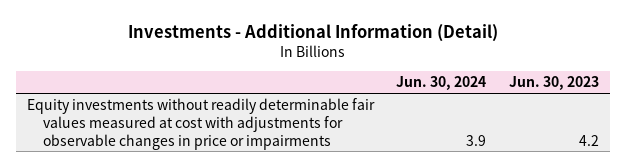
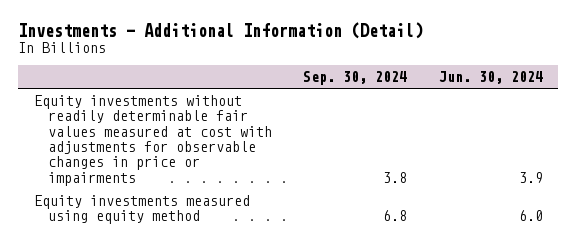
- | Jun. 30, 2024 | Jun. 30, 2023
+ | Sep. 30, 2024 | Jun. 30, 2024
+ Equity investments measured using equity method | 6.8 | 6.0

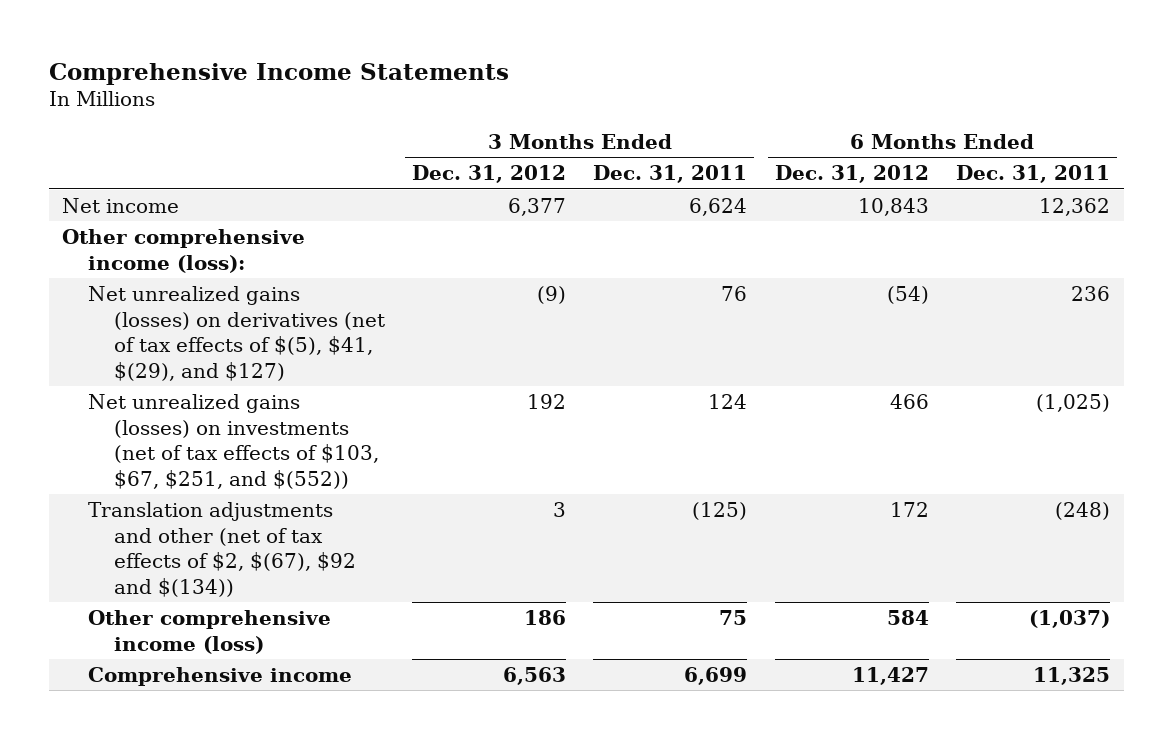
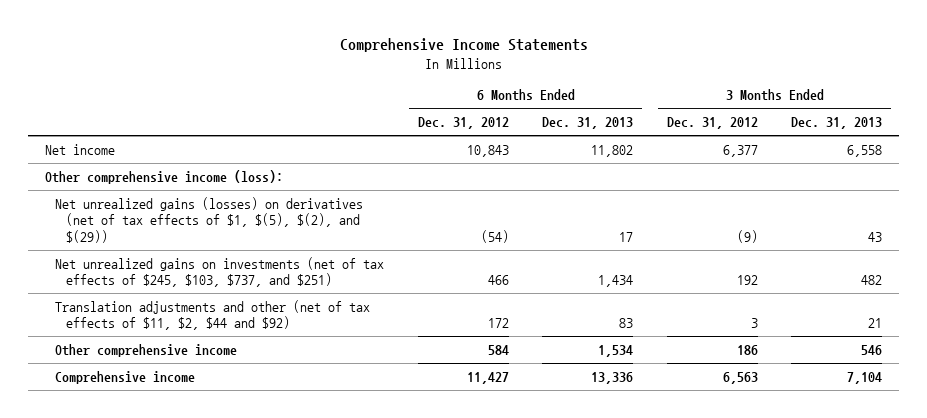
- | 3 Months Ended Dec. 31, 2012 | 3 Months Ended Dec. 31, 2011 | 6 Months Ended Dec. 31, 2012 | 6 Months Ended Dec. 31, 2011
+ | 6 Months Ended Dec. 31, 2012 | 6 Months Ended Dec. 31, 2013 | 3 Months Ended Dec. 31, 2012 | 3 Months Ended Dec. 31, 2013
- Net unrealized gains (losses) on derivatives (net of tax effects of $(5), $41, $(29), and $127) | (9) | 76 | (54) | 236
- Net unrealized gains (losses) on investments (net of tax effects of $103, $67, $251, and $(552)) | 192 | 124 | 466 | (1,025)
- Translation adjustments and other (net of tax effects of $2, $(67), $92 and $(134)) | 3 | (125) | 172 | (248)
- Other comprehensive income (loss) | 186 | 75 | 584 | (1,037)
+ Net unrealized gains (losses) on derivatives (net of tax effects of $1, $(5), $(2), and $(29)) | (54) | 17 | (9) | 43
+ Net unrealized gains on investments (net of tax effects of $245, $103, $737, and $251) | 466 | 1,434 | 192 | 482
+ Translation adjustments and other (net of tax effects of $11, $2, $44 and $92) | 172 | 83 | 3 | 21
+ Other comprehensive income | 584 | 1,534 | 186 | 546

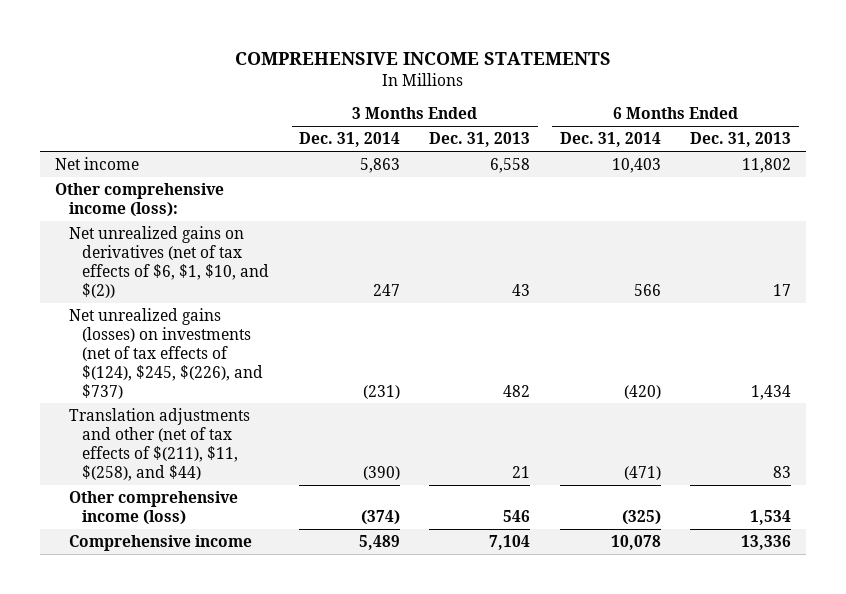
- Comprehensive Income Statements
+ COMPREHENSIVE INCOME STATEMENTS
- | 6 Months Ended Dec. 31, 2012 | 6 Months Ended Dec. 31, 2013 | 3 Months Ended Dec. 31, 2012 | 3 Months Ended Dec. 31, 2013
+ | 3 Months Ended Dec. 31, 2014 | 3 Months Ended Dec. 31, 2013 | 6 Months Ended Dec. 31, 2014 | 6 Months Ended Dec. 31, 2013
- Net unrealized gains (losses) on derivatives (net of tax effects of $1, $(5), $(2), and $(29)) | (54) | 17 | (9) | 43
- Net unrealized gains on investments (net of tax effects of $245, $103, $737, and $251) | 466 | 1,434 | 192 | 482
- Translation adjustments and other (net of tax effects of $11, $2, $44 and $92) | 172 | 83 | 3 | 21
- Other comprehensive income | 584 | 1,534 | 186 | 546
+ Net unrealized gains on derivatives (net of tax effects of $6, $1, $10, and $(2)) | 247 | 43 | 566 | 17
+ Net unrealized gains (losses) on investments (net of tax effects of $(124), $245, $(226), and $737) | (231) | 482 | (420) | 1,434
+ Translation adjustments and other (net of tax effects of $(211), $11, $(258), and $44) | (390) | 21 | (471) | 83
+ Other comprehensive income (loss) | (374) | 546 | (325) | 1,534

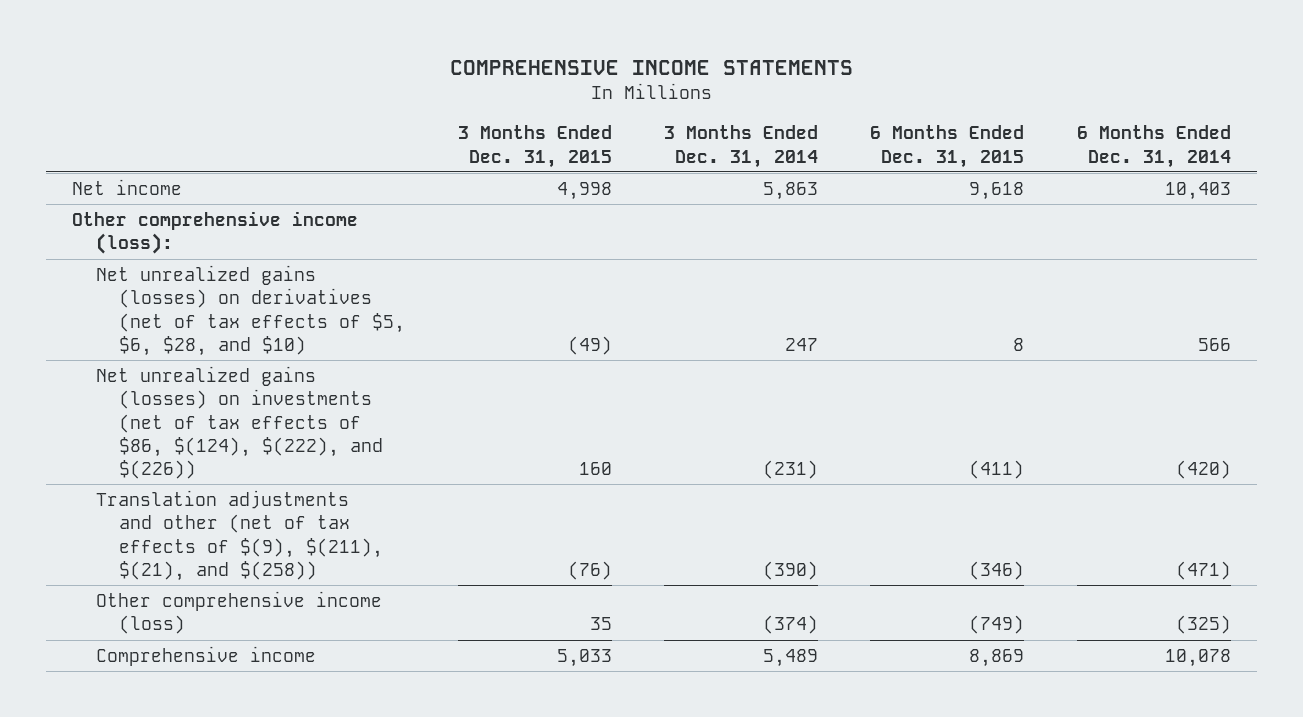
- | 3 Months Ended Dec. 31, 2014 | 3 Months Ended Dec. 31, 2013 | 6 Months Ended Dec. 31, 2014 | 6 Months Ended Dec. 31, 2013
+ | 3 Months Ended Dec. 31, 2015 | 3 Months Ended Dec. 31, 2014 | 6 Months Ended Dec. 31, 2015 | 6 Months Ended Dec. 31, 2014
- Net unrealized gains on derivatives (net of tax effects of $6, $1, $10, and $(2)) | 247 | 43 | 566 | 17
- Net unrealized gains (losses) on investments (net of tax effects of $(124), $245, $(226), and $737) | (231) | 482 | (420) | 1,434
- Translation adjustments and other (net of tax effects of $(211), $11, $(258), and $44) | (390) | 21 | (471) | 83
+ Net unrealized gains (losses) on derivatives (net of tax effects of $5, $6, $28, and $10) | (49) | 247 | 8 | 566
+ Net unrealized gains (losses) on investments (net of tax effects of $86, $(124), $(222), and $(226)) | 160 | (231) | (411) | (420)
+ Translation adjustments and other (net of tax effects of $(9), $(211), $(21), and $(258)) | (76) | (390) | (346) | (471)

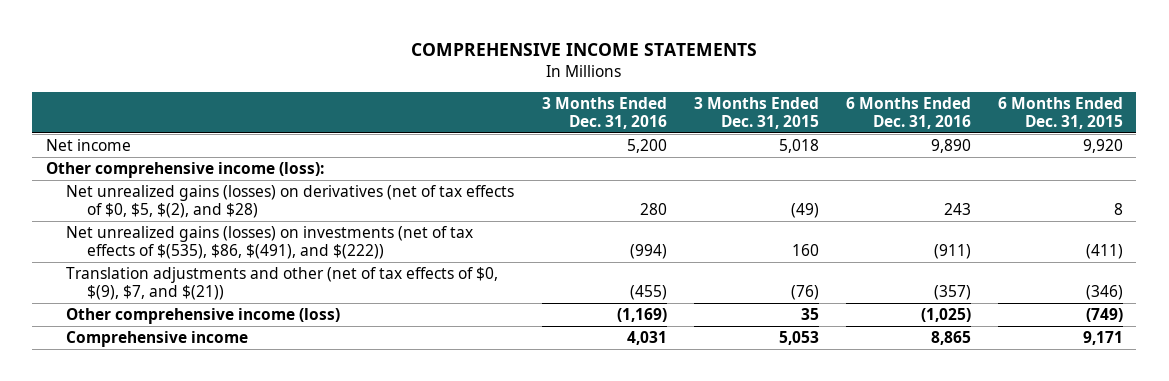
- | 3 Months Ended Dec. 31, 2015 | 3 Months Ended Dec. 31, 2014 | 6 Months Ended Dec. 31, 2015 | 6 Months Ended Dec. 31, 2014
+ | 3 Months Ended Dec. 31, 2016 | 3 Months Ended Dec. 31, 2015 | 6 Months Ended Dec. 31, 2016 | 6 Months Ended Dec. 31, 2015
- Net income | 4,998 | 5,863 | 9,618 | 10,403
+ Net income | 5,200 | 5,018 | 9,890 | 9,920
- Net unrealized gains (losses) on derivatives (net of tax effects of $5, $6, $28, and $10) | (49) | 247 | 8 | 566
- Net unrealized gains (losses) on investments (net of tax effects of $86, $(124), $(222), and $(226)) | 160 | (231) | (411) | (420)
- Translation adjustments and other (net of tax effects of $(9), $(211), $(21), and $(258)) | (76) | (390) | (346) | (471)
+ Net unrealized gains (losses) on derivatives (net of tax effects of $0, $5, $(2), and $28) | 280 | (49) | 243 | 8
+ Net unrealized gains (losses) on investments (net of tax effects of $(535), $86, $(491), and $(222)) | (994) | 160 | (911) | (411)
+ Translation adjustments and other (net of tax effects of $0, $(9), $7, and $(21)) | (455) | (76) | (357) | (346)
- Comprehensive income | 5,033 | 5,489 | 8,869 | 10,078
+ Comprehensive income | 4,031 | 5,053 | 8,865 | 9,171

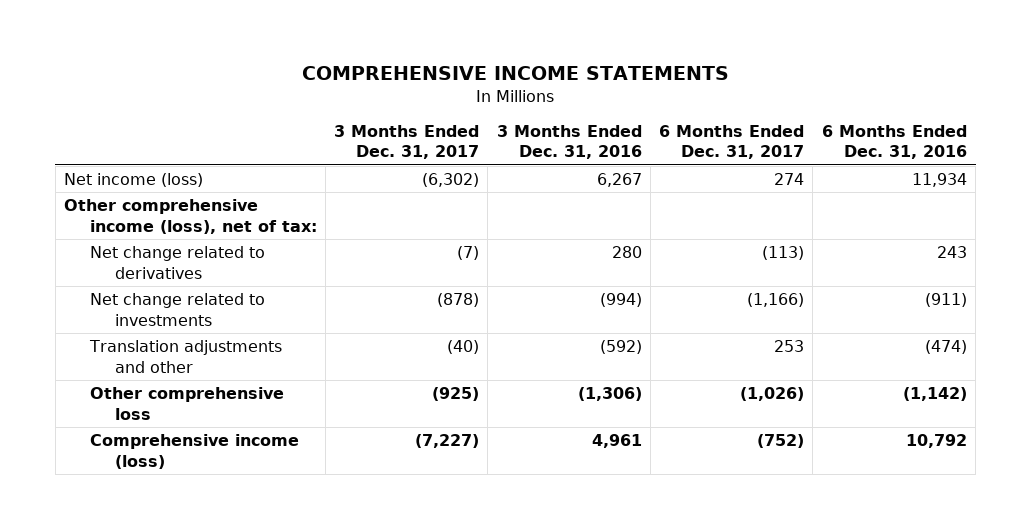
- | 3 Months Ended Dec. 31, 2016 | 3 Months Ended Dec. 31, 2015 | 6 Months Ended Dec. 31, 2016 | 6 Months Ended Dec. 31, 2015
+ | 3 Months Ended Dec. 31, 2017 | 3 Months Ended Dec. 31, 2016 | 6 Months Ended Dec. 31, 2017 | 6 Months Ended Dec. 31, 2016
- Net income | 5,200 | 5,018 | 9,890 | 9,920
- Other comprehensive income (loss):
- Net unrealized gains (losses) on derivatives (net of tax effects of $0, $5, $(2), and $28) | 280 | (49) | 243 | 8
- Net unrealized gains (losses) on investments (net of tax effects of $(535), $86, $(491), and $(222)) | (994) | 160 | (911) | (411)
- Translation adjustments and other (net of tax effects of $0, $(9), $7, and $(21)) | (455) | (76) | (357) | (346)
- Other comprehensive income (loss) | (1,169) | 35 | (1,025) | (749)
- Comprehensive income | 4,031 | 5,053 | 8,865 | 9,171
+ Net income (loss) | (6,302) | 6,267 | 274 | 11,934
+ Other comprehensive income (loss), net of tax:
+ Net change related to derivatives | (7) | 280 | (113) | 243
+ Net change related to investments | (878) | (994) | (1,166) | (911)
+ Translation adjustments and other | (40) | (592) | 253 | (474)
+ Other comprehensive loss | (925) | (1,306) | (1,026) | (1,142)
+ Comprehensive income (loss) | (7,227) | 4,961 | (752) | 10,792

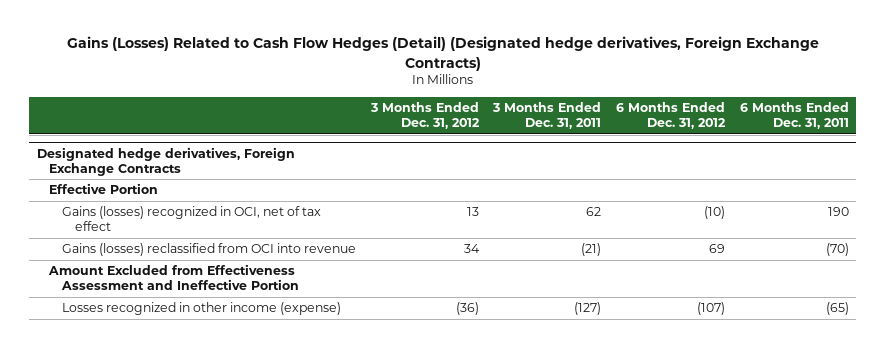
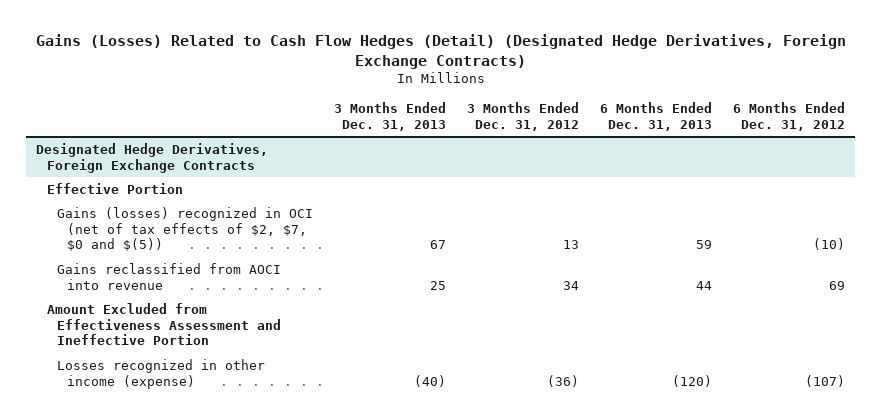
- Gains (Losses) Related to Cash Flow Hedges (Detail) (Designated hedge derivatives, Foreign Exchange Contracts)
+ Gains (Losses) Related to Cash Flow Hedges (Detail) (Designated Hedge Derivatives, Foreign Exchange Contracts)
- | 3 Months Ended Dec. 31, 2012 | 3 Months Ended Dec. 31, 2011 | 6 Months Ended Dec. 31, 2012 | 6 Months Ended Dec. 31, 2011
+ | 3 Months Ended Dec. 31, 2013 | 3 Months Ended Dec. 31, 2012 | 6 Months Ended Dec. 31, 2013 | 6 Months Ended Dec. 31, 2012
- Designated hedge derivatives, Foreign Exchange Contracts
+ Designated Hedge Derivatives, Foreign Exchange Contracts
- Gains (losses) recognized in OCI, net of tax effect | 13 | 62 | (10) | 190
- Gains (losses) reclassified from OCI into revenue | 34 | (21) | 69 | (70)
+ Gains (losses) recognized in OCI (net of tax effects of $2, $7, $0 and $(5)) | 67 | 13 | 59 | (10)
+ Gains reclassified from AOCI into revenue | 25 | 34 | 44 | 69

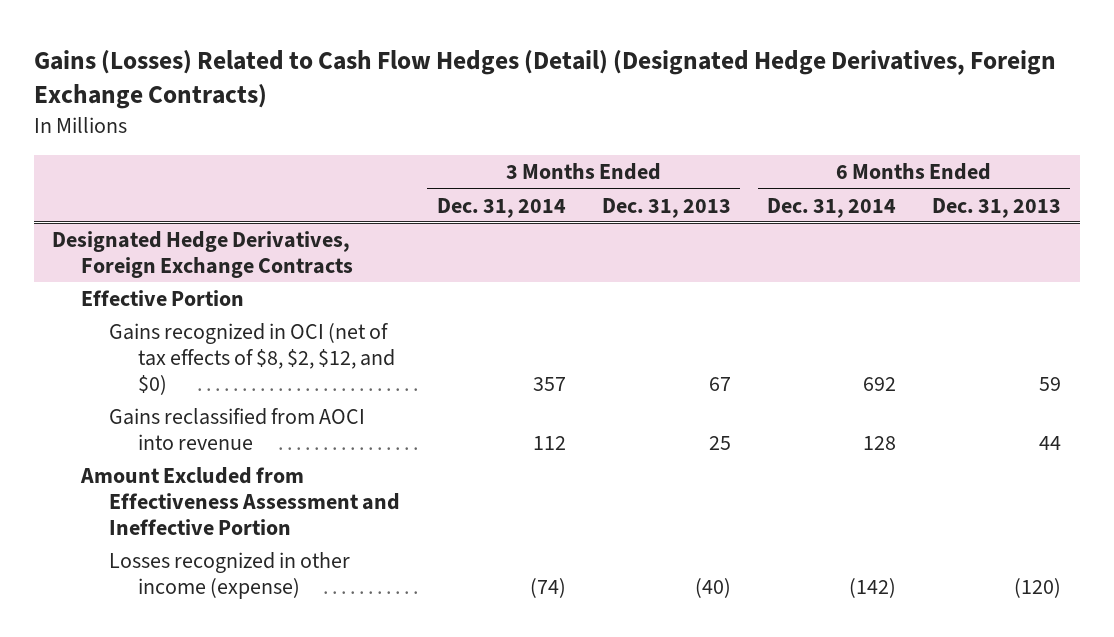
- | 3 Months Ended Dec. 31, 2013 | 3 Months Ended Dec. 31, 2012 | 6 Months Ended Dec. 31, 2013 | 6 Months Ended Dec. 31, 2012
+ | 3 Months Ended Dec. 31, 2014 | 3 Months Ended Dec. 31, 2013 | 6 Months Ended Dec. 31, 2014 | 6 Months Ended Dec. 31, 2013
@ Designated Hedge Derivatives, Foreign Exchange Contracts
- Gains (losses) recognized in OCI (net of tax effects of $2, $7, $0 and $(5)) | 67 | 13 | 59 | (10)
+ Gains recognized in OCI (net of tax effects of $8, $2, $12, and $0) | 357 | 67 | 692 | 59

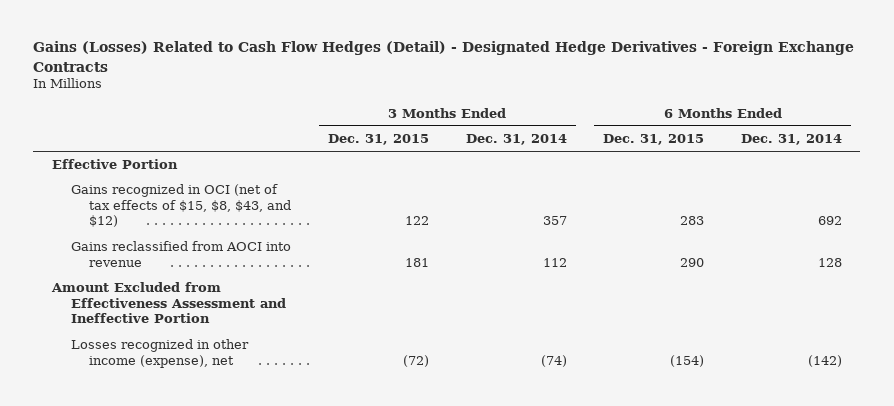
- Gains (Losses) Related to Cash Flow Hedges (Detail) (Designated Hedge Derivatives, Foreign Exchange Contracts)
+ Gains (Losses) Related to Cash Flow Hedges (Detail) - Designated Hedge Derivatives - Foreign Exchange Contracts
- | 3 Months Ended Dec. 31, 2014 | 3 Months Ended Dec. 31, 2013 | 6 Months Ended Dec. 31, 2014 | 6 Months Ended Dec. 31, 2013
+ | 3 Months Ended Dec. 31, 2015 | 3 Months Ended Dec. 31, 2014 | 6 Months Ended Dec. 31, 2015 | 6 Months Ended Dec. 31, 2014
- Designated Hedge Derivatives, Foreign Exchange Contracts
- Gains recognized in OCI (net of tax effects of $8, $2, $12, and $0) | 357 | 67 | 692 | 59
+ Gains recognized in OCI (net of tax effects of $15, $8, $43, and $12) | 122 | 357 | 283 | 692
- Losses recognized in other income (expense) | (74) | (40) | (142) | (120)
+ Losses recognized in other income (expense), net | (72) | (74) | (154) | (142)

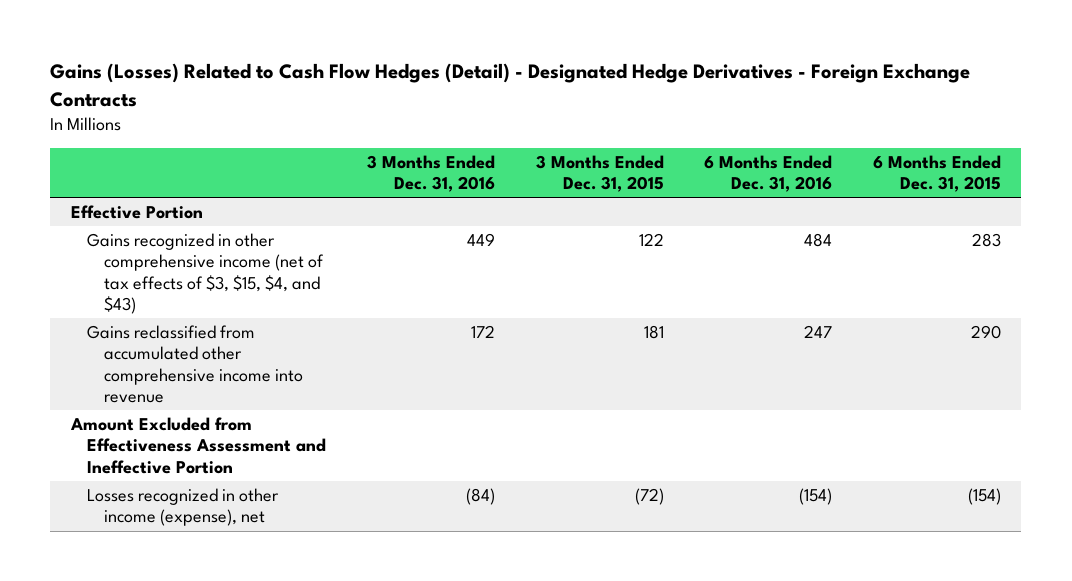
- | 3 Months Ended Dec. 31, 2015 | 3 Months Ended Dec. 31, 2014 | 6 Months Ended Dec. 31, 2015 | 6 Months Ended Dec. 31, 2014
+ | 3 Months Ended Dec. 31, 2016 | 3 Months Ended Dec. 31, 2015 | 6 Months Ended Dec. 31, 2016 | 6 Months Ended Dec. 31, 2015
- Gains recognized in OCI (net of tax effects of $15, $8, $43, and $12) | 122 | 357 | 283 | 692
- Gains reclassified from AOCI into revenue | 181 | 112 | 290 | 128
+ Gains recognized in other comprehensive income (net of tax effects of $3, $15, $4, and $43) | 449 | 122 | 484 | 283
+ Gains reclassified from accumulated other comprehensive income into revenue | 172 | 181 | 247 | 290

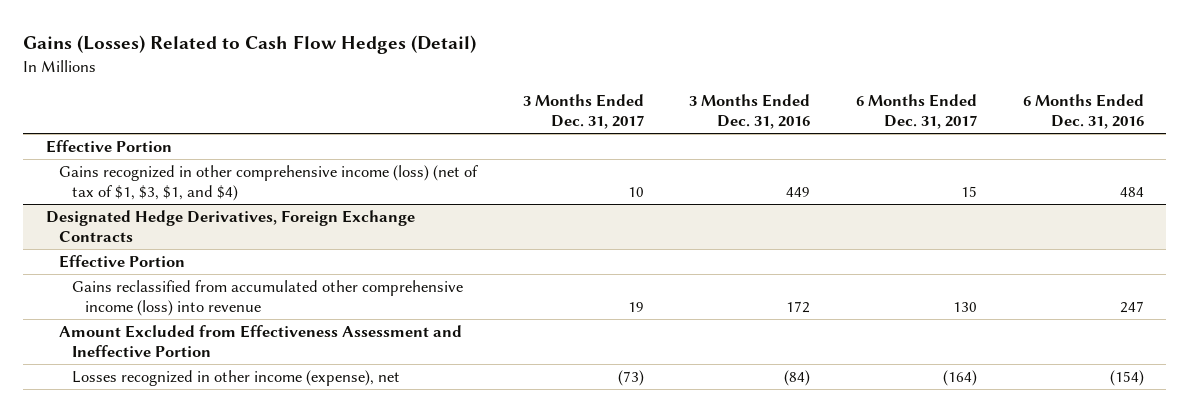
- Gains (Losses) Related to Cash Flow Hedges (Detail) - Designated Hedge Derivatives - Foreign Exchange Contracts
+ Gains (Losses) Related to Cash Flow Hedges (Detail)
- | 3 Months Ended Dec. 31, 2016 | 3 Months Ended Dec. 31, 2015 | 6 Months Ended Dec. 31, 2016 | 6 Months Ended Dec. 31, 2015
+ | 3 Months Ended Dec. 31, 2017 | 3 Months Ended Dec. 31, 2016 | 6 Months Ended Dec. 31, 2017 | 6 Months Ended Dec. 31, 2016
- Gains recognized in other comprehensive income (net of tax effects of $3, $15, $4, and $43) | 449 | 122 | 484 | 283
- Gains reclassified from accumulated other comprehensive income into revenue | 172 | 181 | 247 | 290
+ Gains recognized in other comprehensive income (loss) (net of tax of $1, $3, $1, and $4) | 10 | 449 | 15 | 484
+ Designated Hedge Derivatives, Foreign Exchange Contracts
+ Effective Portion
+ Gains reclassified from accumulated other comprehensive income (loss) into revenue | 19 | 172 | 130 | 247

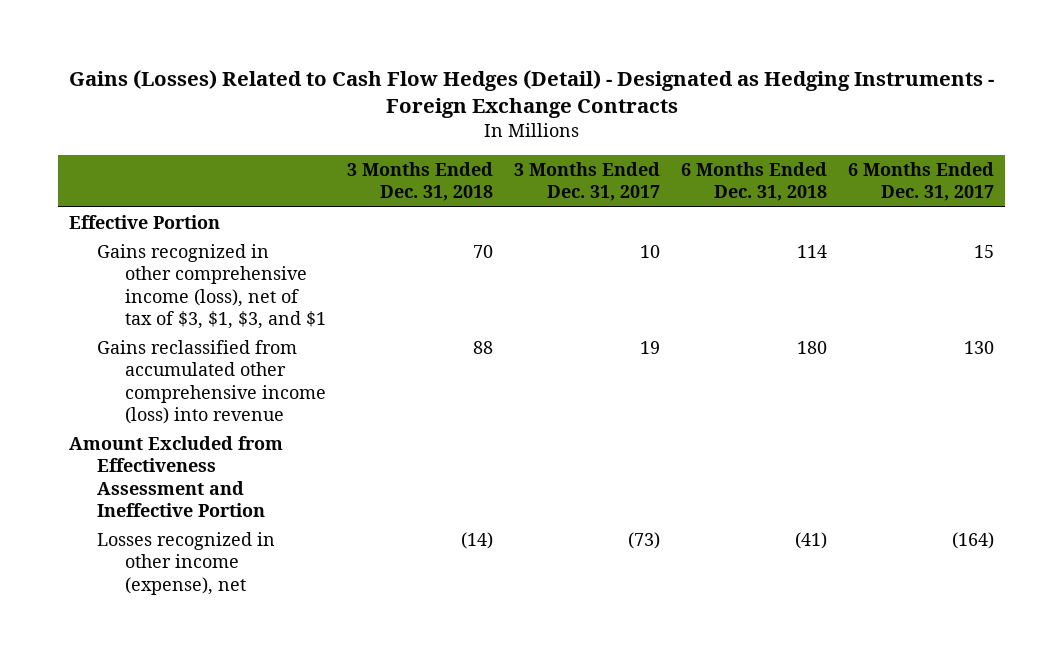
- Gains (Losses) Related to Cash Flow Hedges (Detail)
+ Gains (Losses) Related to Cash Flow Hedges (Detail) - Designated as Hedging Instruments - Foreign Exchange Contracts
- | 3 Months Ended Dec. 31, 2017 | 3 Months Ended Dec. 31, 2016 | 6 Months Ended Dec. 31, 2017 | 6 Months Ended Dec. 31, 2016
+ | 3 Months Ended Dec. 31, 2018 | 3 Months Ended Dec. 31, 2017 | 6 Months Ended Dec. 31, 2018 | 6 Months Ended Dec. 31, 2017
- Gains recognized in other comprehensive income (loss) (net of tax of $1, $3, $1, and $4) | 10 | 449 | 15 | 484
- Designated Hedge Derivatives, Foreign Exchange Contracts
- Effective Portion
+ Gains recognized in other comprehensive income (loss), net of tax of $3, $1, $3, and $1 | 70 | 10 | 114 | 15

